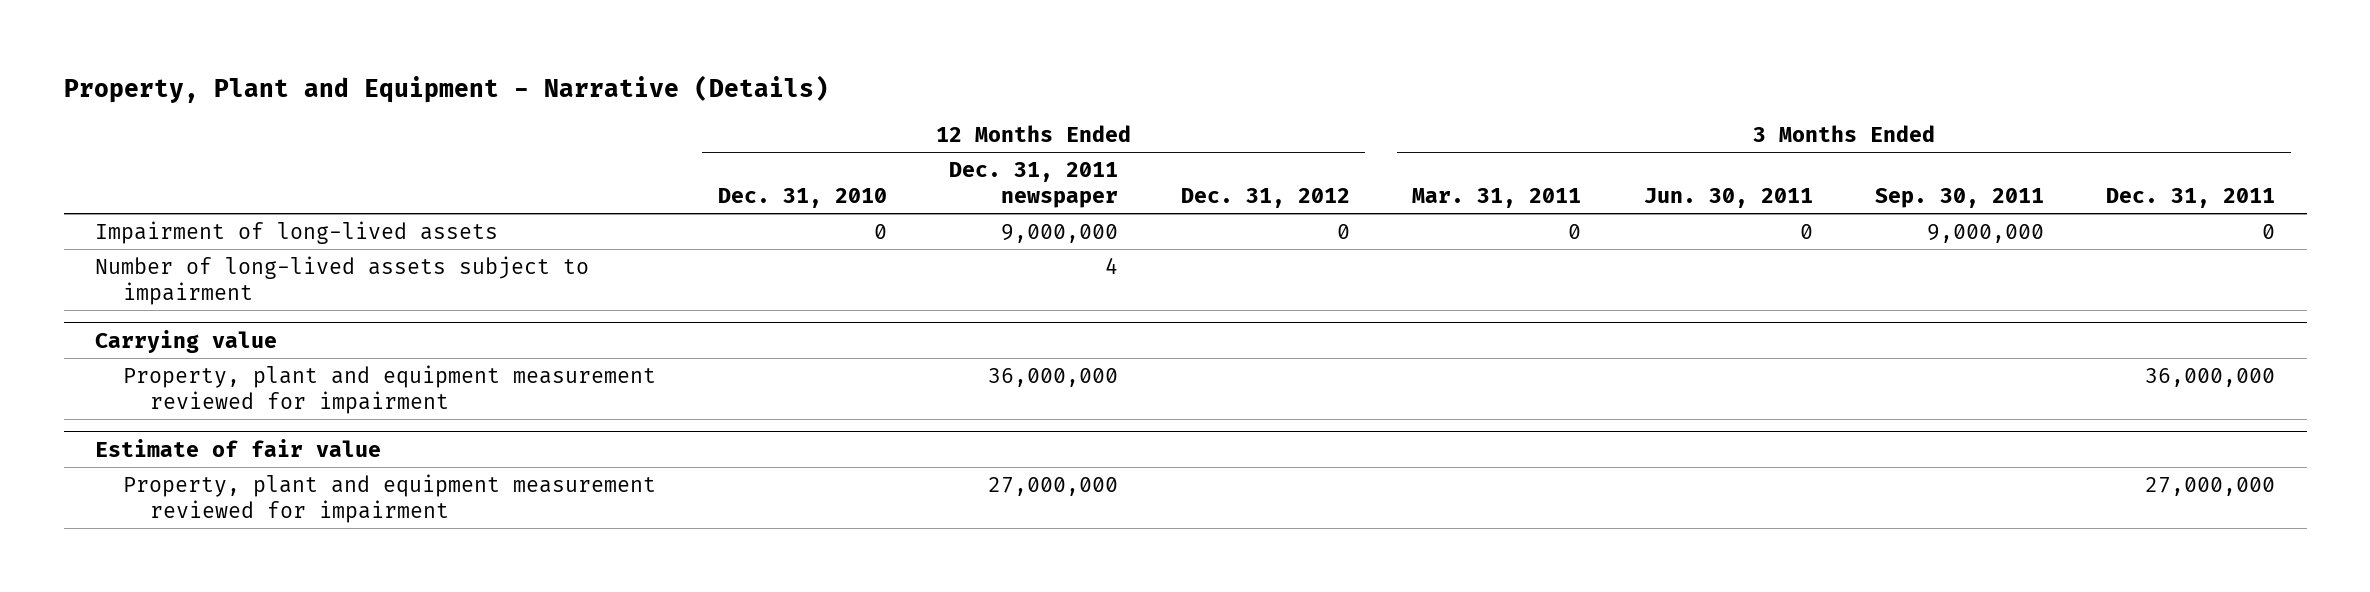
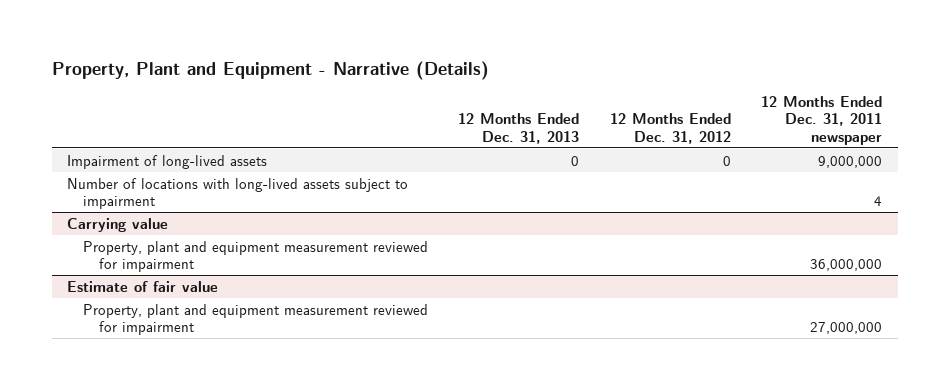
- | 12 Months Ended Dec. 31, 2010 | 12 Months Ended Dec. 31, 2011 newspaper | 12 Months Ended Dec. 31, 2012 | 3 Months Ended Mar. 31, 2011 | 3 Months Ended Jun. 30, 2011 | 3 Months Ended Sep. 30, 2011 | 3 Months Ended Dec. 31, 2011
+ | 12 Months Ended Dec. 31, 2013 | 12 Months Ended Dec. 31, 2012 | 12 Months Ended Dec. 31, 2011 newspaper
- Number of long-lived assets subject to impairment | | 4 | | | | |
+ Number of locations with long-lived assets subject to impairment | | | 4

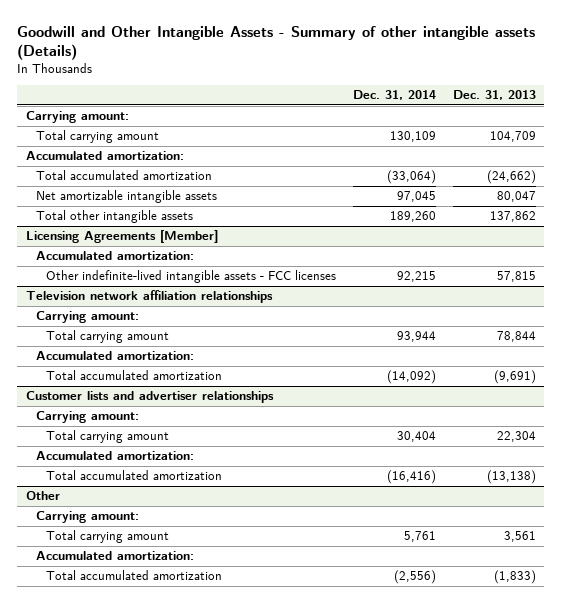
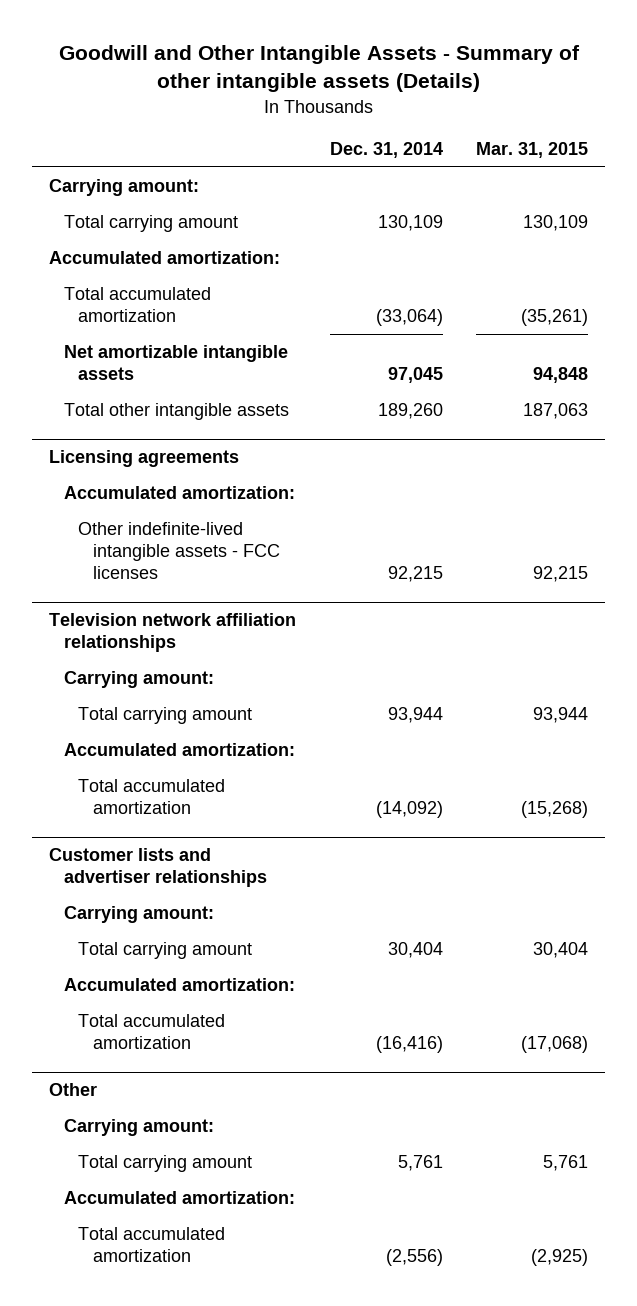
- | Dec. 31, 2014 | Dec. 31, 2013
+ | Dec. 31, 2014 | Mar. 31, 2015
- Licensing Agreements [Member]
+ Licensing agreements

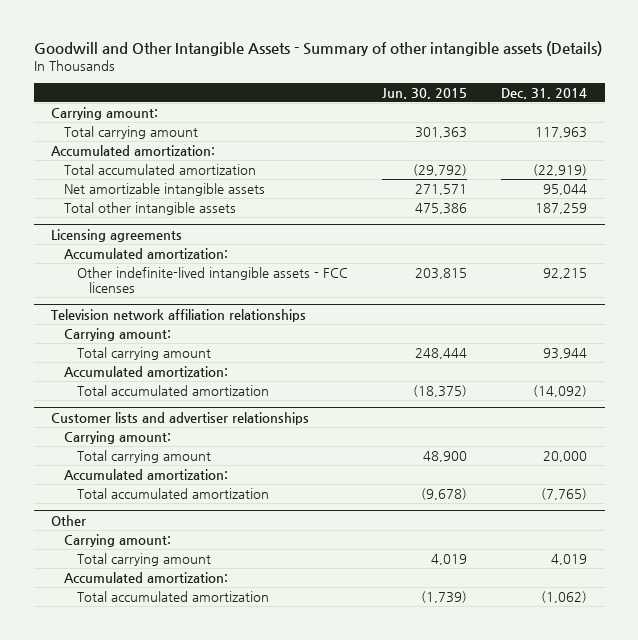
- | Dec. 31, 2014 | Mar. 31, 2015
+ | Jun. 30, 2015 | Dec. 31, 2014
- Total carrying amount | 130,109 | 130,109
+ Total carrying amount | 301,363 | 117,963
- Total accumulated amortization | (33,064) | (35,261)
- Net amortizable intangible assets | 97,045 | 94,848
- Total other intangible assets | 189,260 | 187,063
+ Total accumulated amortization | (29,792) | (22,919)
+ Net amortizable intangible assets | 271,571 | 95,044
+ Total other intangible assets | 475,386 | 187,259
@ Customer lists and advertiser relationships
- Total carrying amount | 30,404 | 30,404
+ Total carrying amount | 48,900 | 20,000
- Total accumulated amortization | (16,416) | (17,068)
+ Total accumulated amortization | (9,678) | (7,765)
@ Other
- Total carrying amount | 5,761 | 5,761
+ Total carrying amount | 4,019 | 4,019
- Total accumulated amortization | (2,556) | (2,925)
+ Total accumulated amortization | (1,739) | (1,062)

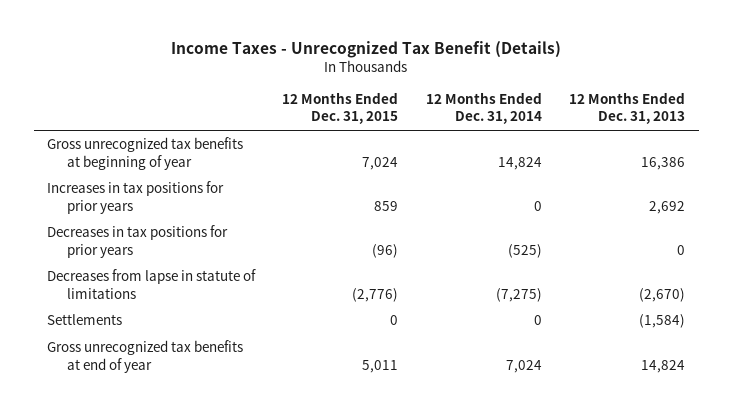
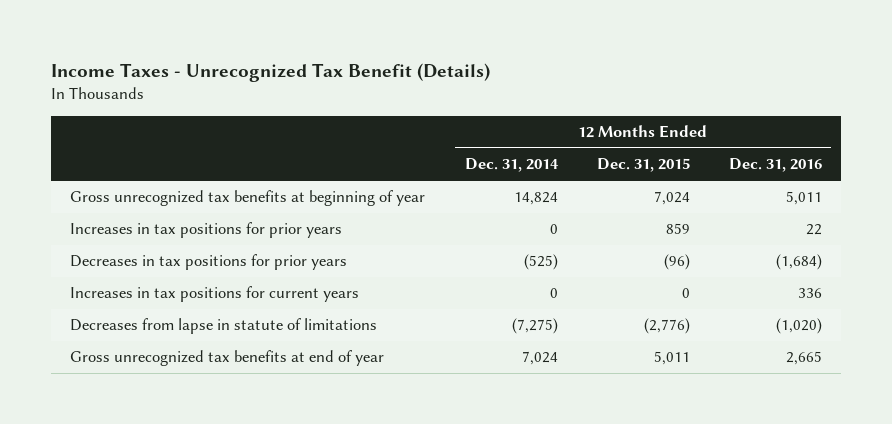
- | 12 Months Ended Dec. 31, 2015 | 12 Months Ended Dec. 31, 2014 | 12 Months Ended Dec. 31, 2013
+ | 12 Months Ended Dec. 31, 2014 | 12 Months Ended Dec. 31, 2015 | 12 Months Ended Dec. 31, 2016
+ Increases in tax positions for current years | 0 | 0 | 336
- Settlements | 0 | 0 | (1,584)

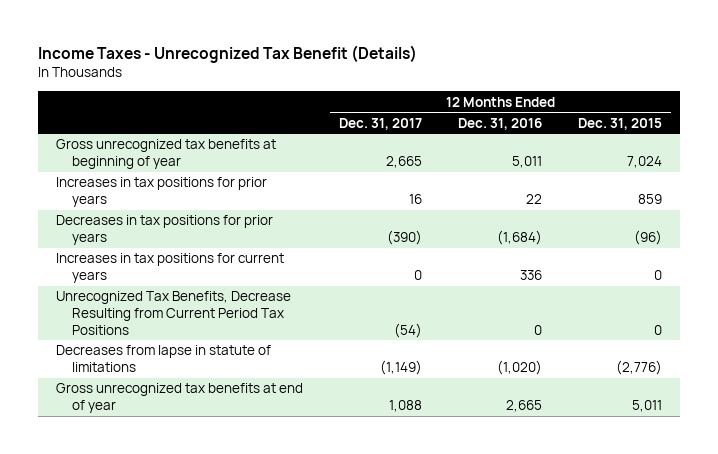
- | 12 Months Ended Dec. 31, 2014 | 12 Months Ended Dec. 31, 2015 | 12 Months Ended Dec. 31, 2016
+ | 12 Months Ended Dec. 31, 2017 | 12 Months Ended Dec. 31, 2016 | 12 Months Ended Dec. 31, 2015
+ Unrecognized Tax Benefits, Decrease Resulting from Current Period Tax Positions | (54) | 0 | 0

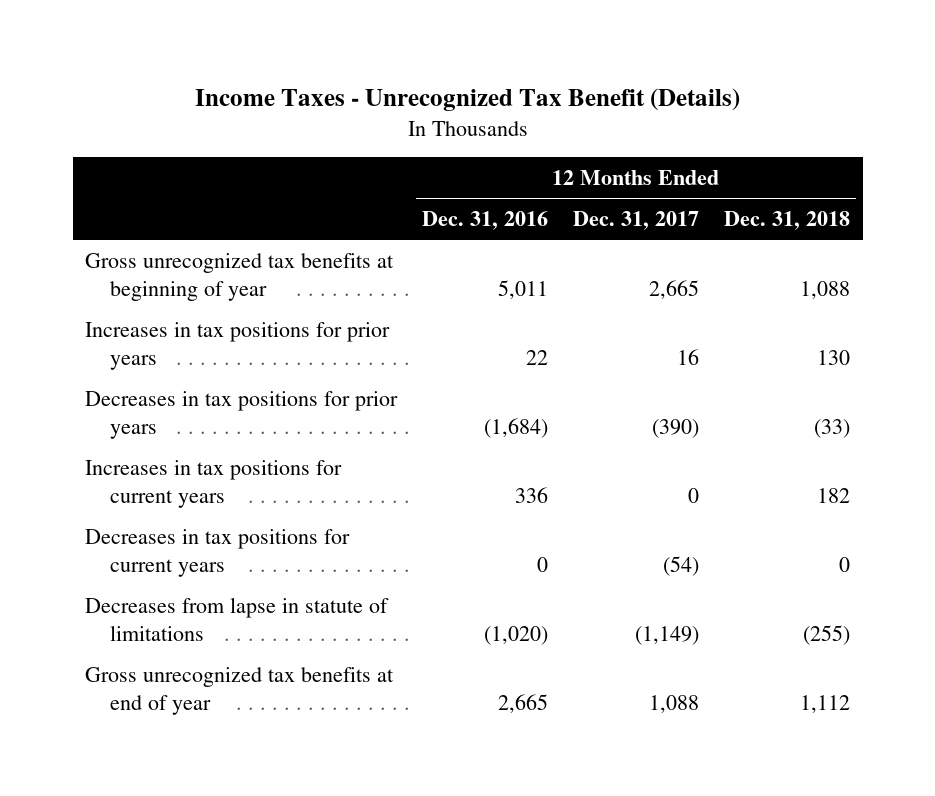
- | 12 Months Ended Dec. 31, 2017 | 12 Months Ended Dec. 31, 2016 | 12 Months Ended Dec. 31, 2015
+ | 12 Months Ended Dec. 31, 2016 | 12 Months Ended Dec. 31, 2017 | 12 Months Ended Dec. 31, 2018
- Unrecognized Tax Benefits, Decrease Resulting from Current Period Tax Positions | (54) | 0 | 0
+ Decreases in tax positions for current years | 0 | (54) | 0

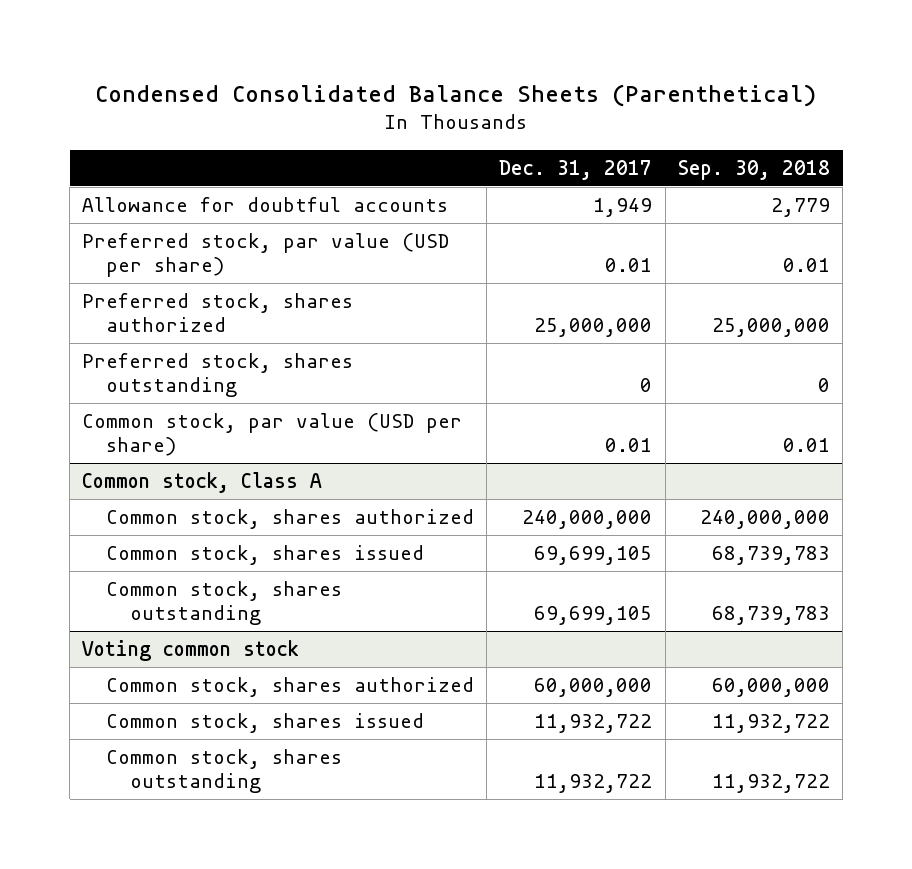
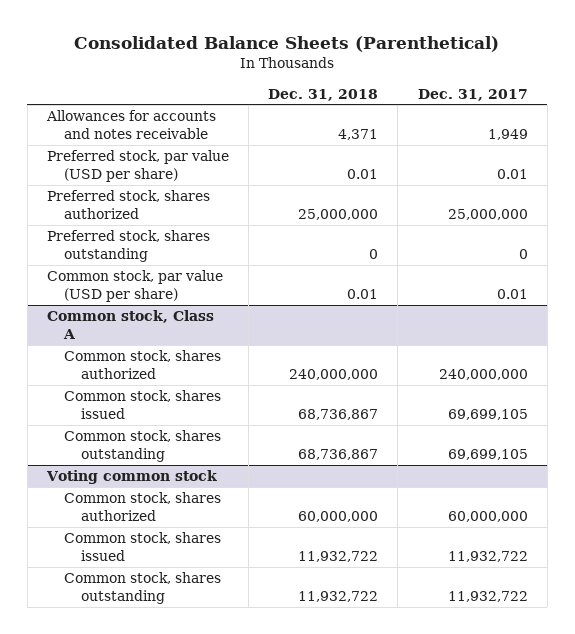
- Condensed Consolidated Balance Sheets (Parenthetical)
+ Consolidated Balance Sheets (Parenthetical)
- | Dec. 31, 2017 | Sep. 30, 2018
+ | Dec. 31, 2018 | Dec. 31, 2017
- Allowance for doubtful accounts | 1,949 | 2,779
+ Allowances for accounts and notes receivable | 4,371 | 1,949

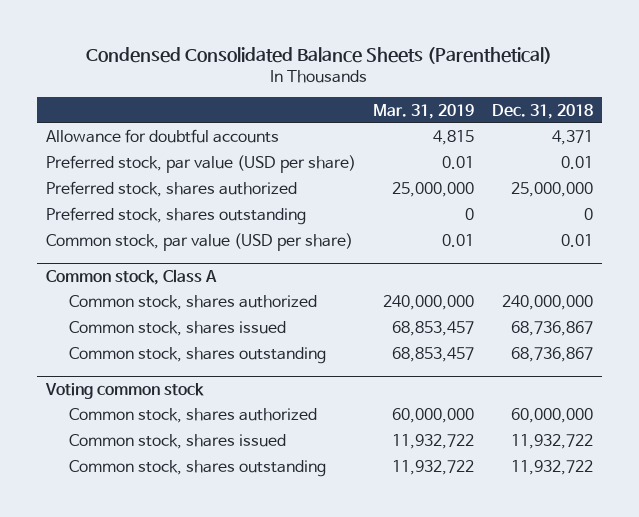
- Consolidated Balance Sheets (Parenthetical)
+ Condensed Consolidated Balance Sheets (Parenthetical)
- | Dec. 31, 2018 | Dec. 31, 2017
+ | Mar. 31, 2019 | Dec. 31, 2018
- Allowances for accounts and notes receivable | 4,371 | 1,949
+ Allowance for doubtful accounts | 4,815 | 4,371

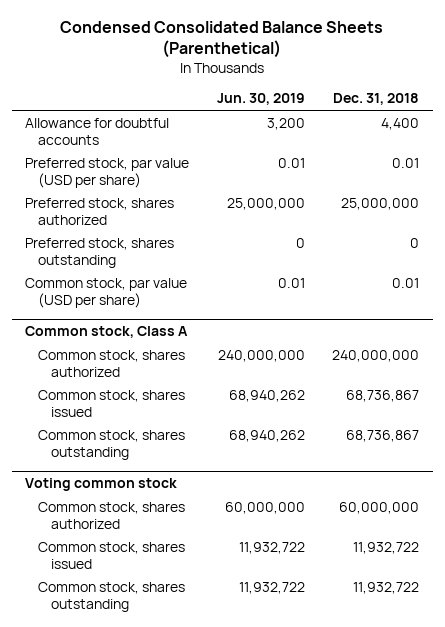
- | Mar. 31, 2019 | Dec. 31, 2018
+ | Jun. 30, 2019 | Dec. 31, 2018
- Allowance for doubtful accounts | 4,815 | 4,371
+ Allowance for doubtful accounts | 3,200 | 4,400

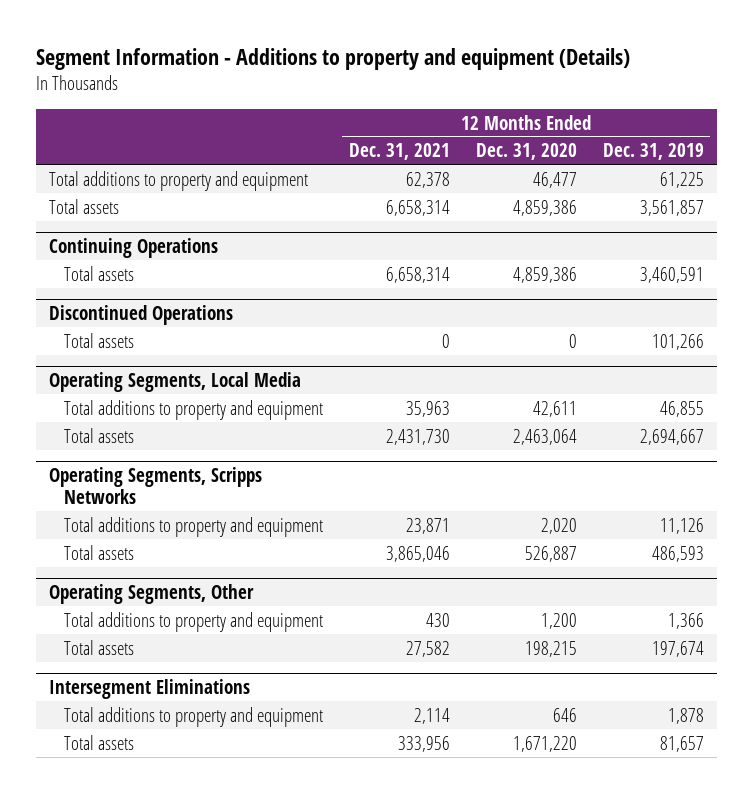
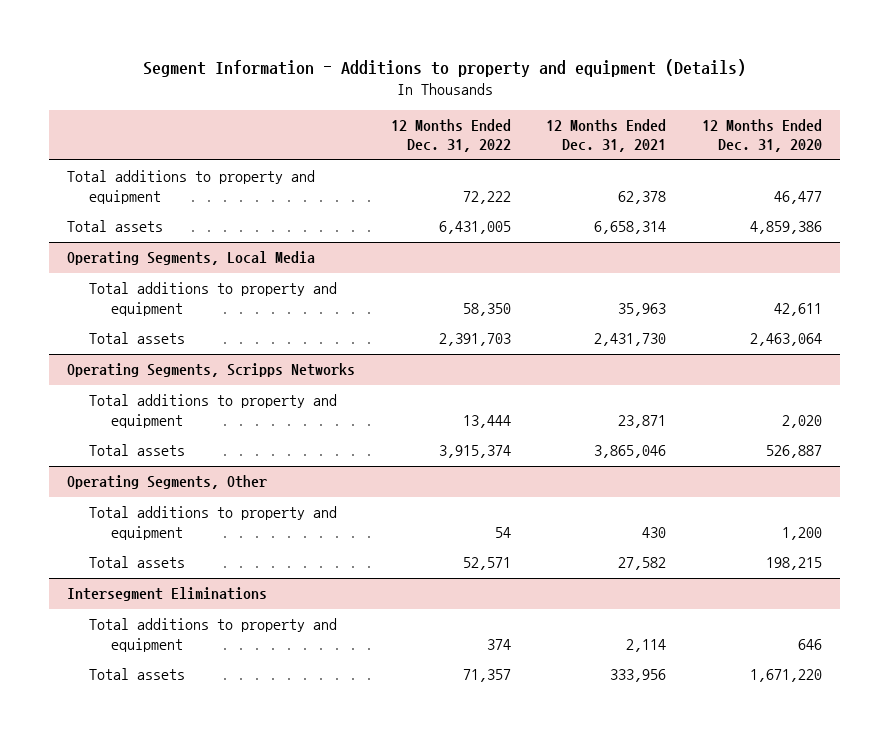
- | 12 Months Ended Dec. 31, 2021 | 12 Months Ended Dec. 31, 2020 | 12 Months Ended Dec. 31, 2019
+ | 12 Months Ended Dec. 31, 2022 | 12 Months Ended Dec. 31, 2021 | 12 Months Ended Dec. 31, 2020
- Continuing Operations
- Total assets | 6,658,314 | 4,859,386 | 3,460,591
- Discontinued Operations
- Total assets | 0 | 0 | 101,266

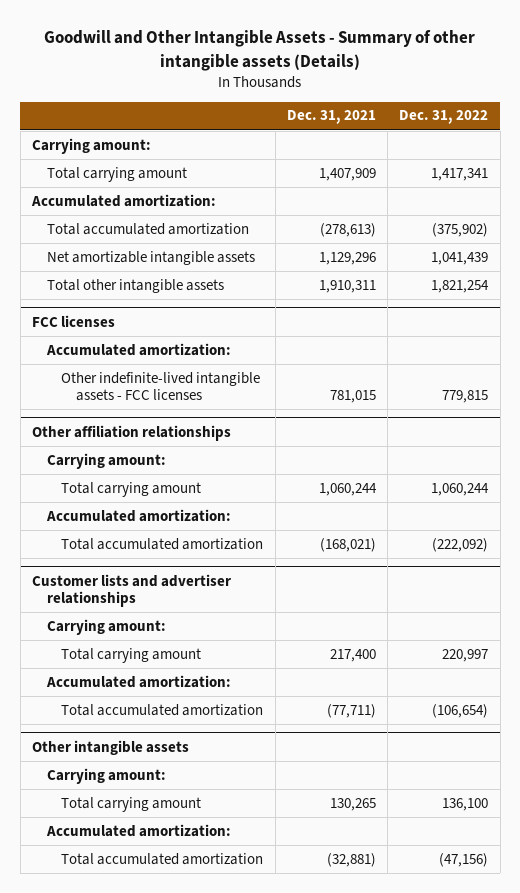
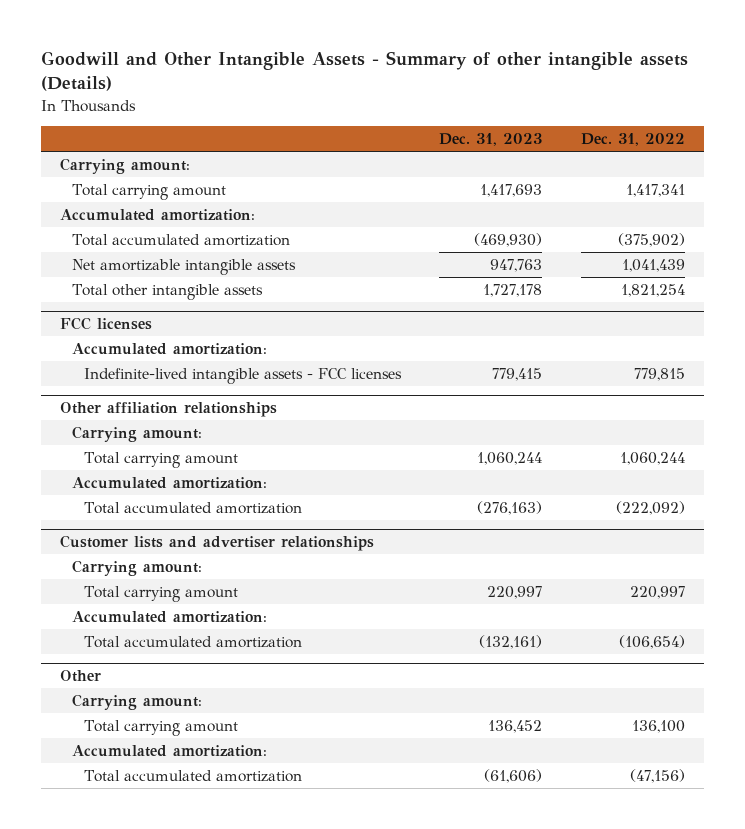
- | Dec. 31, 2021 | Dec. 31, 2022
+ | Dec. 31, 2023 | Dec. 31, 2022
@ FCC licenses
- Other indefinite-lived intangible assets - FCC licenses | 781,015 | 779,815
+ Indefinite-lived intangible assets - FCC licenses | 779,415 | 779,815
- Other intangible assets
+ Other

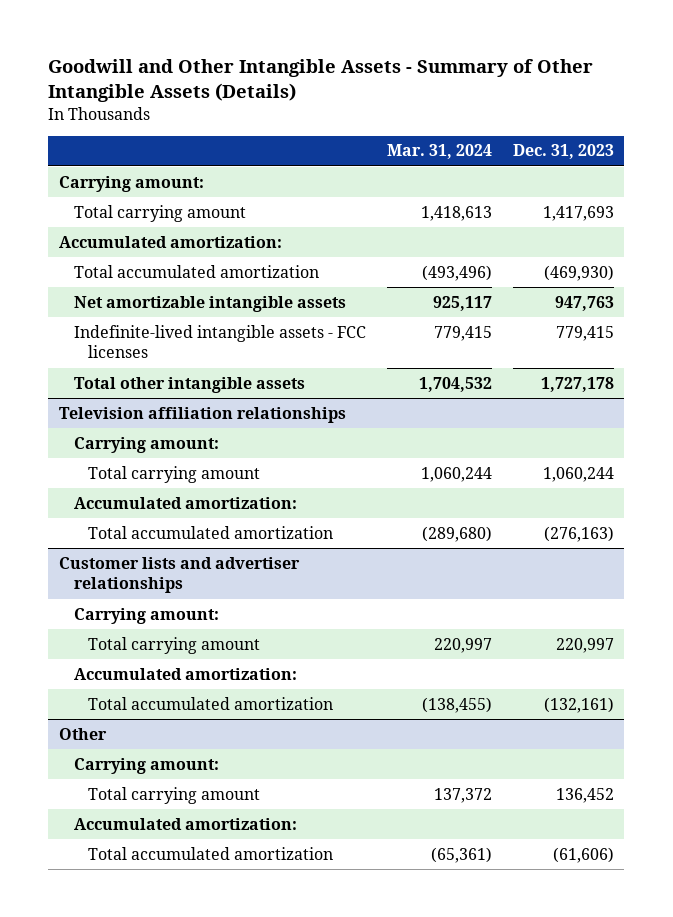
- Goodwill and Other Intangible Assets - Summary of other intangible assets (Details)
+ Goodwill and Other Intangible Assets - Summary of Other Intangible Assets (Details)
- | Dec. 31, 2023 | Dec. 31, 2022
+ | Mar. 31, 2024 | Dec. 31, 2023
- FCC licenses
- Accumulated amortization:
- Other affiliation relationships
moved down: Total other intangible assets | 1,704,532 | 1,727,178
+ Television affiliation relationships

